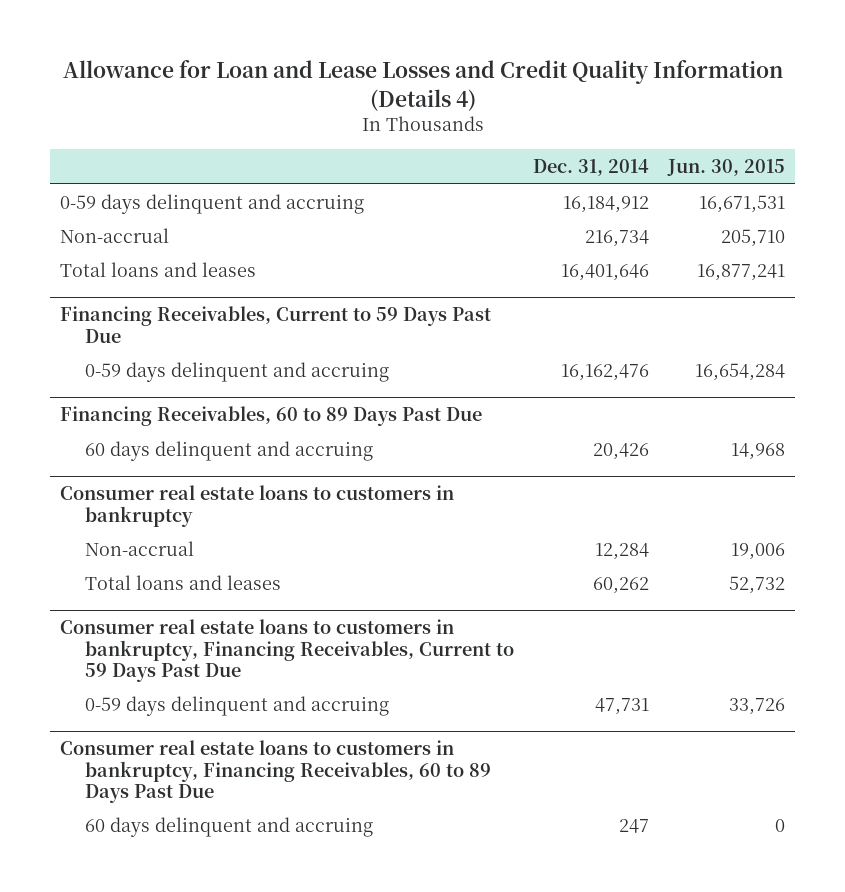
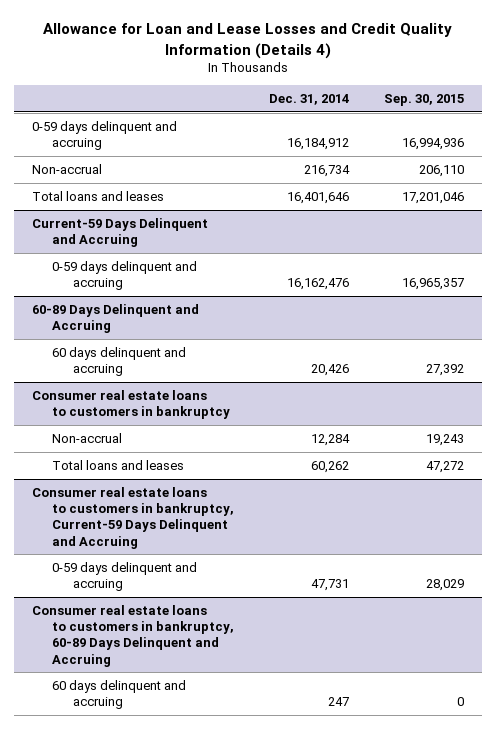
- | Dec. 31, 2014 | Jun. 30, 2015
+ | Dec. 31, 2014 | Sep. 30, 2015
- Financing Receivables, Current to 59 Days Past Due
+ Current-59 Days Delinquent and Accruing
- Financing Receivables, 60 to 89 Days Past Due
+ 60-89 Days Delinquent and Accruing
- Consumer real estate loans to customers in bankruptcy, Financing Receivables, Current to 59 Days Past Due
+ Consumer real estate loans to customers in bankruptcy, Current-59 Days Delinquent and Accruing
- Consumer real estate loans to customers in bankruptcy, Financing Receivables, 60 to 89 Days Past Due
+ Consumer real estate loans to customers in bankruptcy, 60-89 Days Delinquent and Accruing

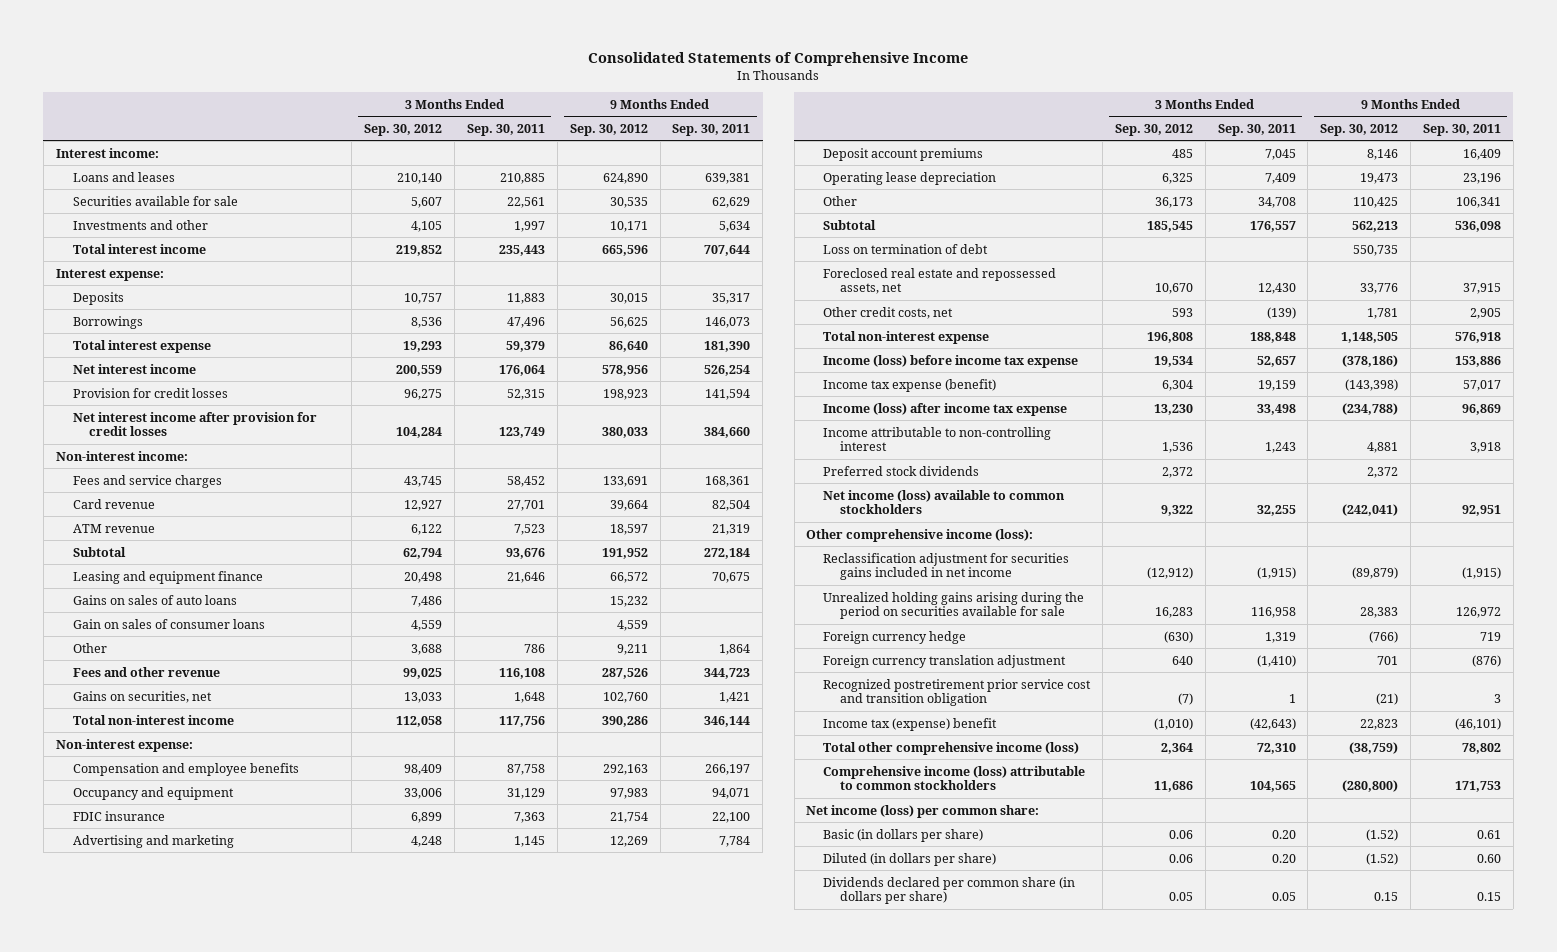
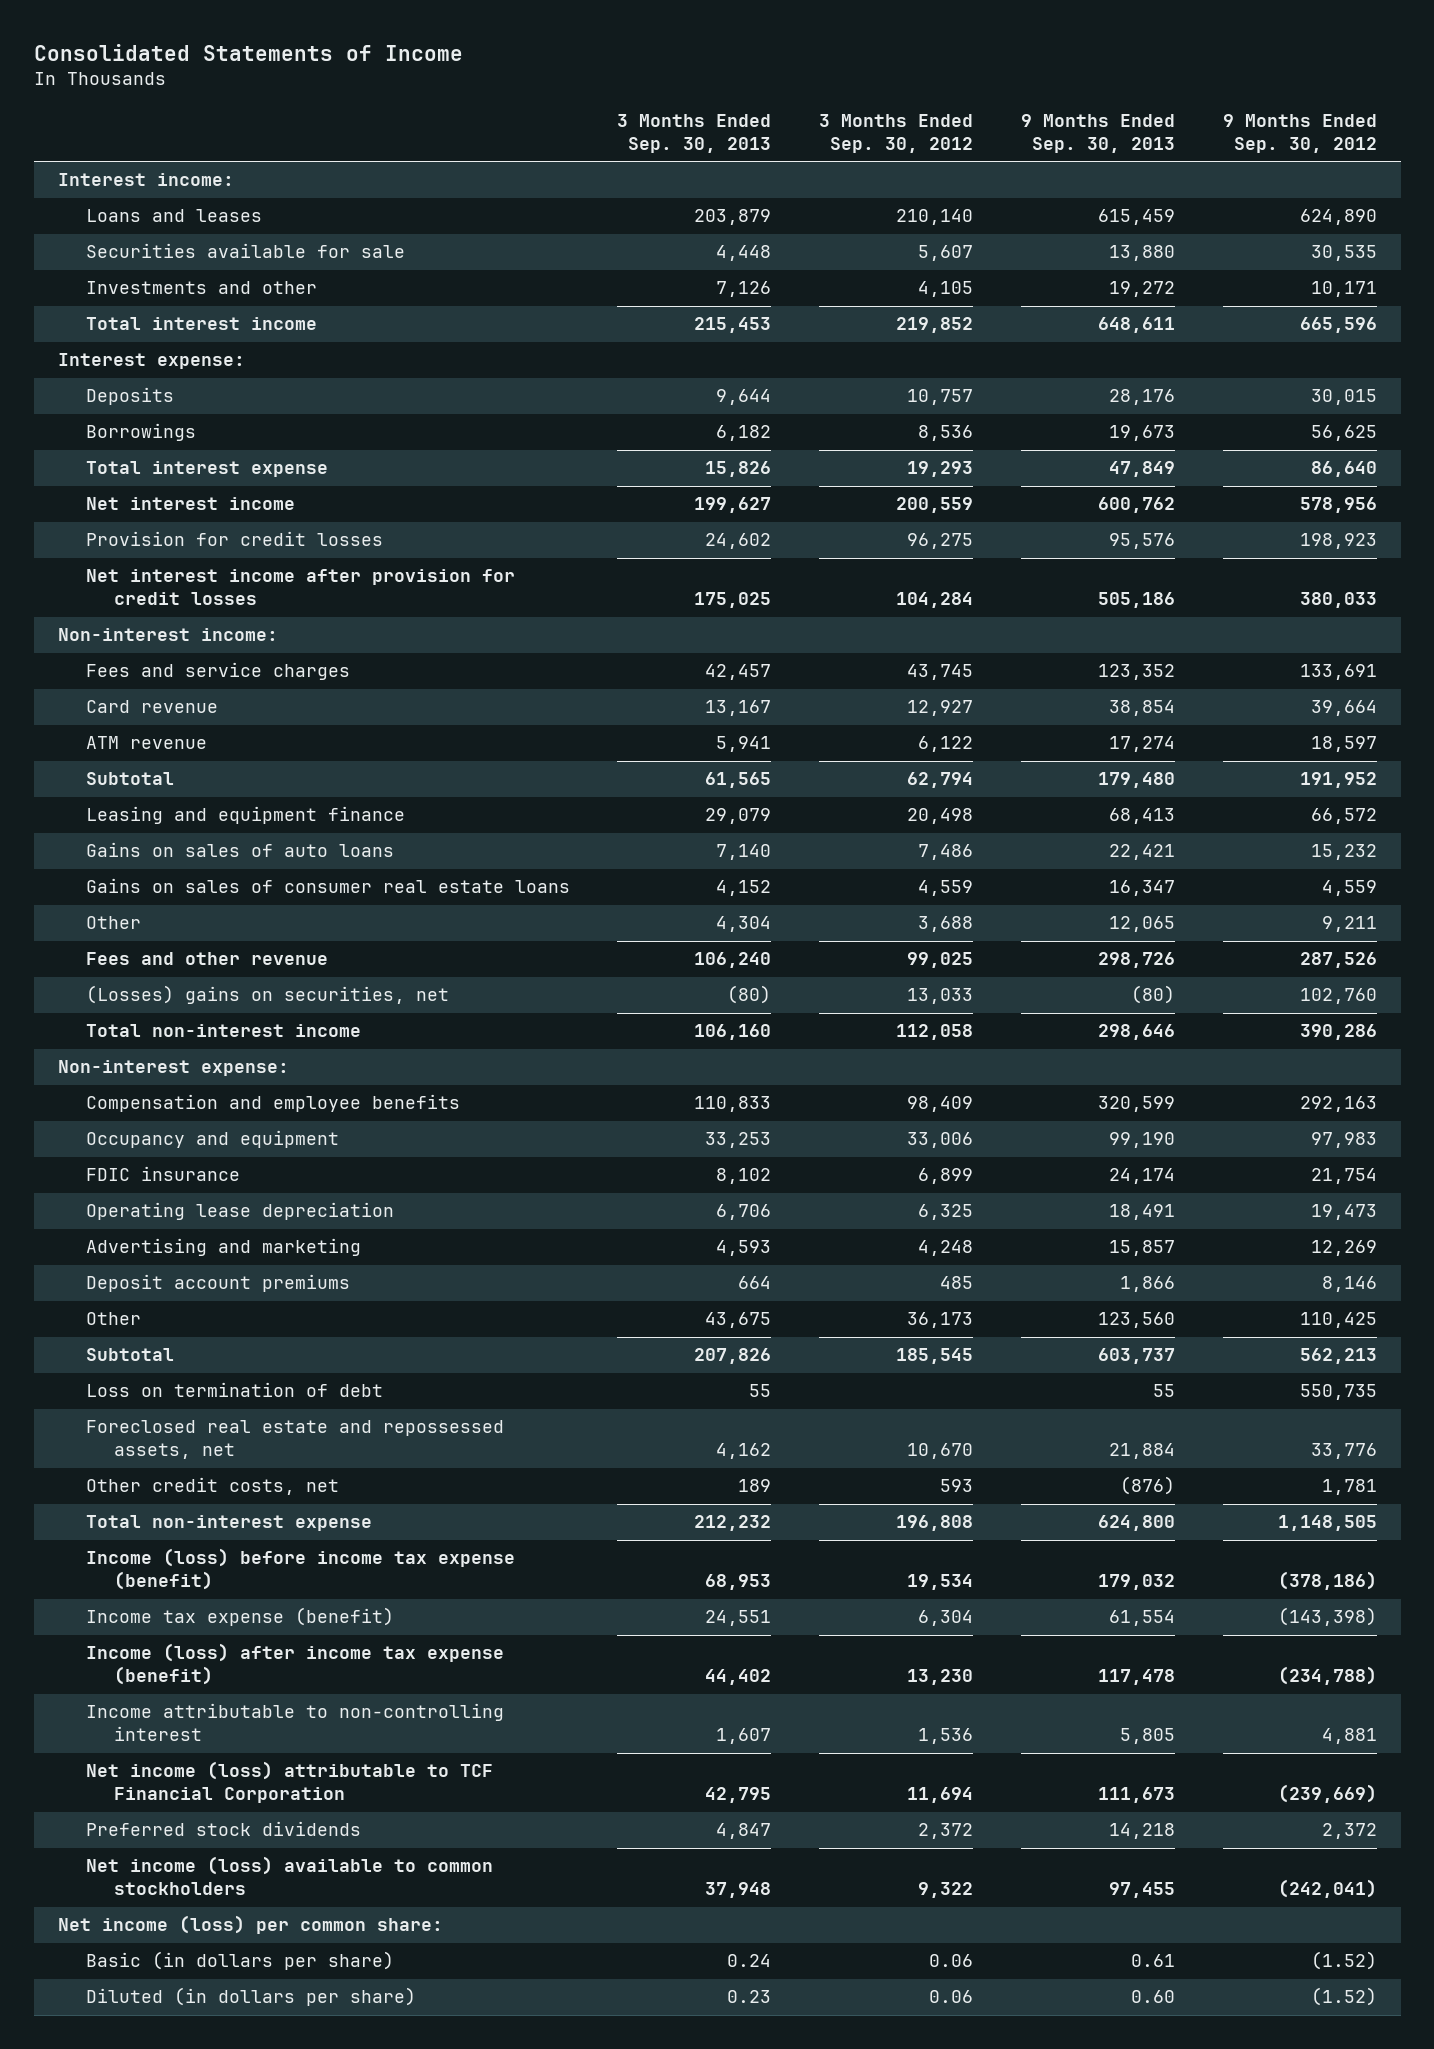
- Consolidated Statements of Comprehensive Income
+ Consolidated Statements of Income
- | 3 Months Ended Sep. 30, 2012 | 3 Months Ended Sep. 30, 2011 | 9 Months Ended Sep. 30, 2012 | 9 Months Ended Sep. 30, 2011
+ | 3 Months Ended Sep. 30, 2013 | 3 Months Ended Sep. 30, 2012 | 9 Months Ended Sep. 30, 2013 | 9 Months Ended Sep. 30, 2012
- Gain on sales of consumer loans | 4,559 | | 4,559 |
+ Gains on sales of consumer real estate loans | 4,152 | 4,559 | 16,347 | 4,559
- Gains on securities, net | 13,033 | 1,648 | 102,760 | 1,421
+ (Losses) gains on securities, net | (80) | 13,033 | (80) | 102,760
moved up: Operating lease depreciation | 6,706 | 6,325 | 18,491 | 19,473
- Income (loss) before income tax expense | 19,534 | 52,657 | (378,186) | 153,886
+ Income (loss) before income tax expense (benefit) | 68,953 | 19,534 | 179,032 | (378,186)
- Income (loss) after income tax expense | 13,230 | 33,498 | (234,788) | 96,869
+ Income (loss) after income tax expense (benefit) | 44,402 | 13,230 | 117,478 | (234,788)
+ Net income (loss) attributable to TCF Financial Corporation | 42,795 | 11,694 | 111,673 | (239,669)
- Other comprehensive income (loss):
- Reclassification adjustment for securities gains included in net income | (12,912) | (1,915) | (89,879) | (1,915)
- Unrealized holding gains arising during the period on securities available for sale | 16,283 | 116,958 | 28,383 | 126,972
- Foreign currency hedge | (630) | 1,319 | (766) | 719
- Foreign currency translation adjustment | 640 | (1,410) | 701 | (876)
- Recognized postretirement prior service cost and transition obligation | (7) | 1 | (21) | 3
- Income tax (expense) benefit | (1,010) | (42,643) | 22,823 | (46,101)
- Total other comprehensive income (loss) | 2,364 | 72,310 | (38,759) | 78,802
- Comprehensive income (loss) attributable to common stockholders | 11,686 | 104,565 | (280,800) | 171,753
- Dividends declared per common share (in dollars per share) | 0.05 | 0.05 | 0.15 | 0.15

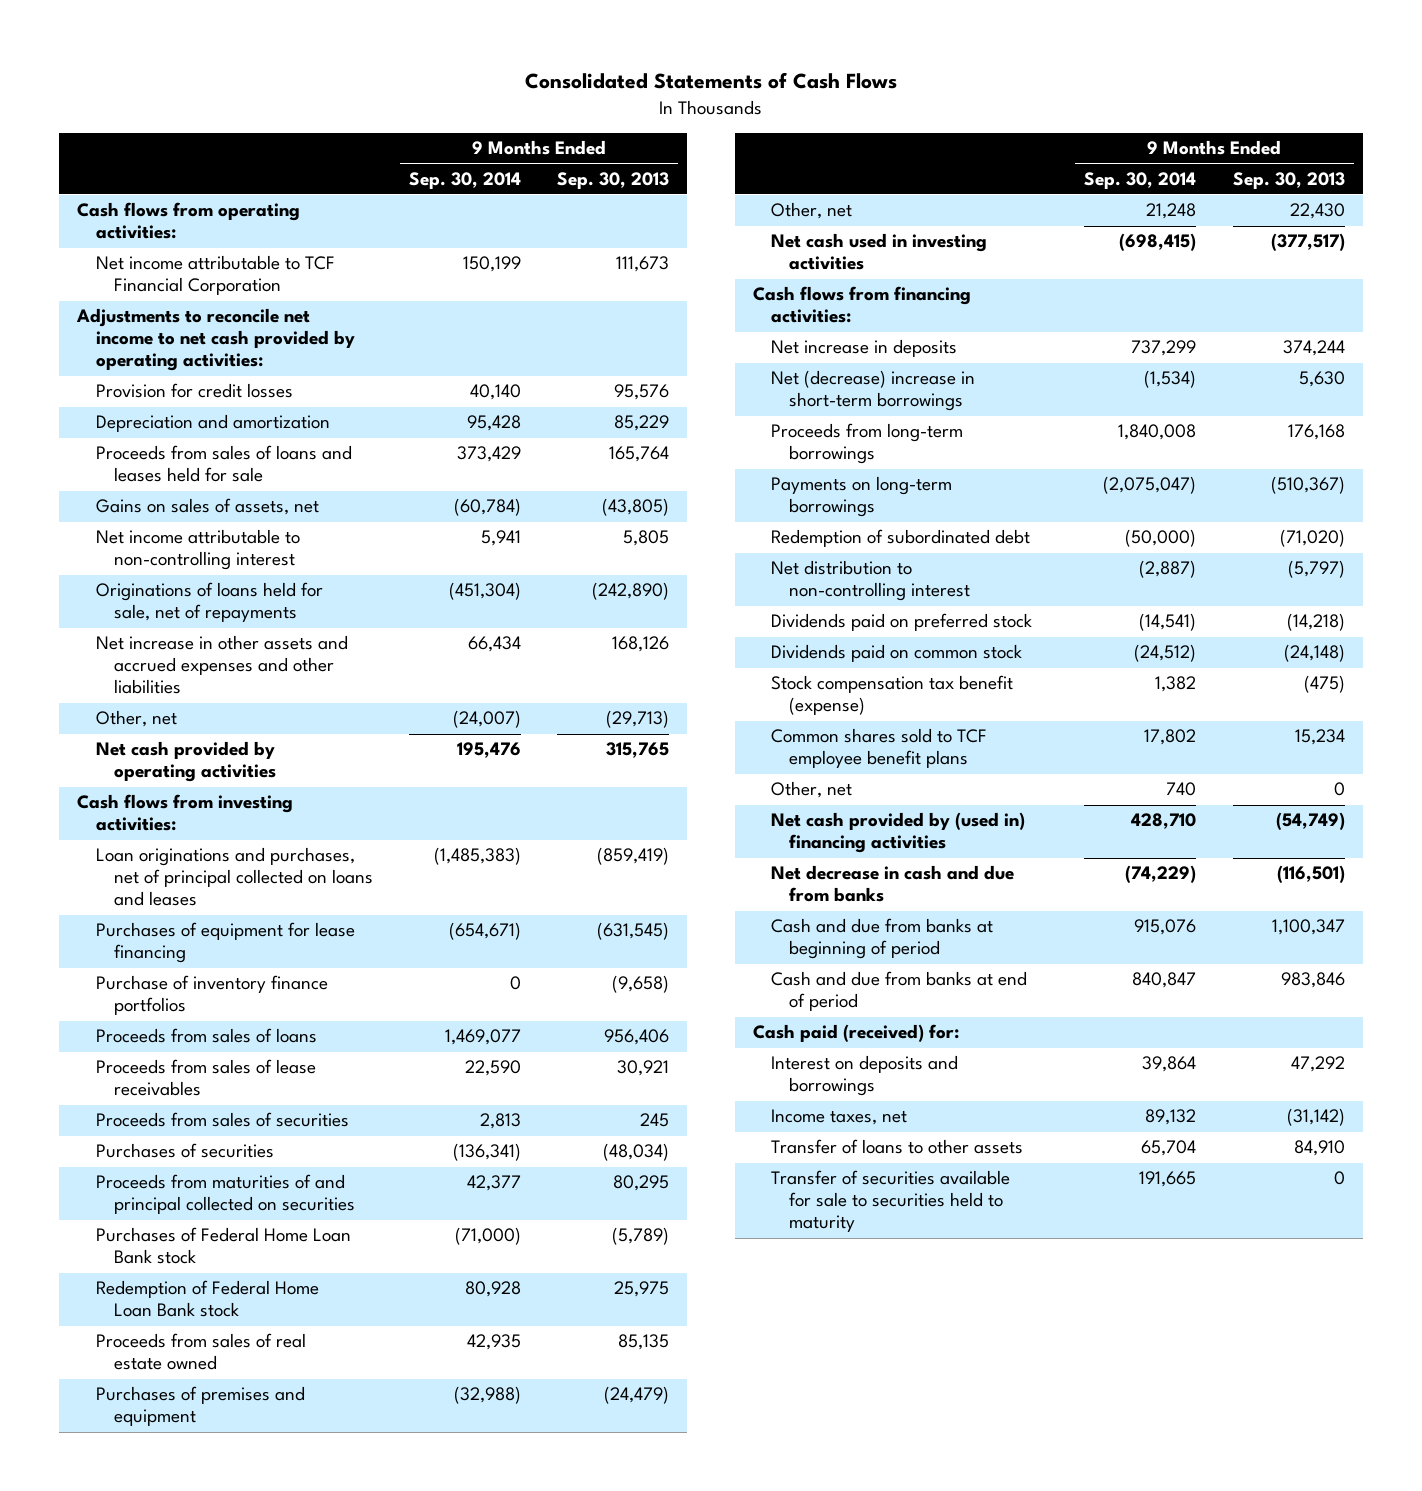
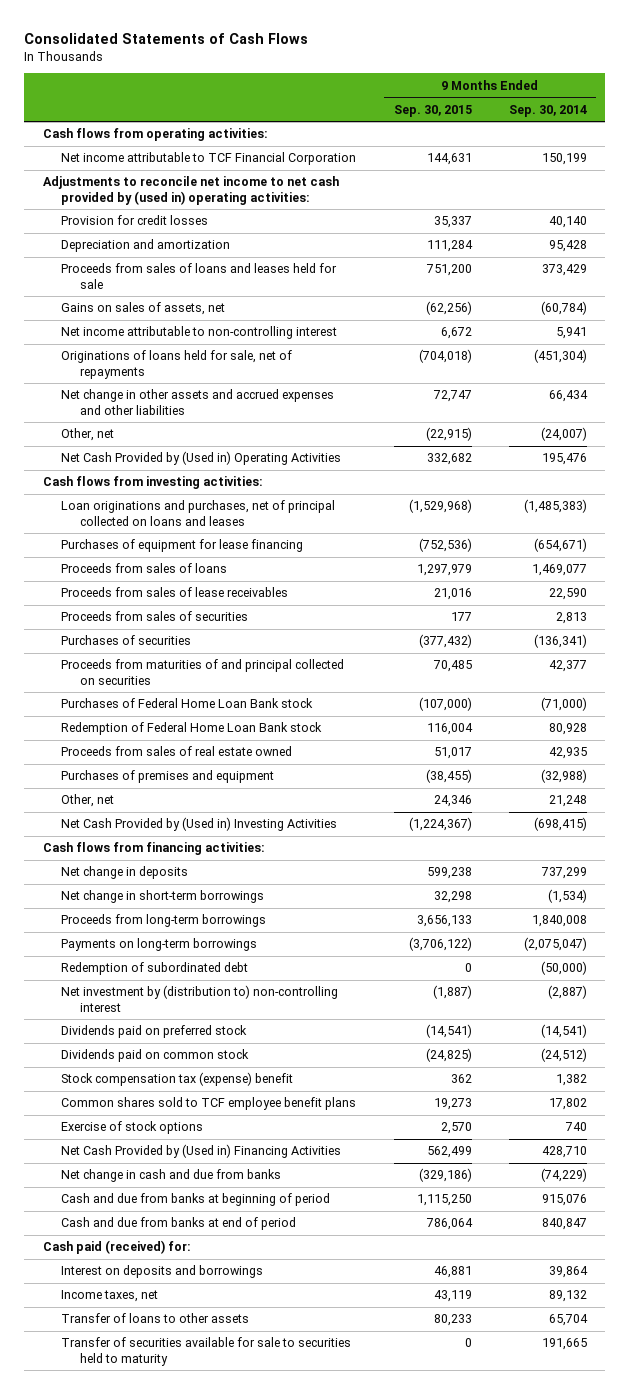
- | 9 Months Ended Sep. 30, 2014 | 9 Months Ended Sep. 30, 2013
+ | 9 Months Ended Sep. 30, 2015 | 9 Months Ended Sep. 30, 2014
- Adjustments to reconcile net income to net cash provided by operating activities:
+ Adjustments to reconcile net income to net cash provided by (used in) operating activities:
- Net increase in other assets and accrued expenses and other liabilities | 66,434 | 168,126
+ Net change in other assets and accrued expenses and other liabilities | 72,747 | 66,434
- Net cash provided by operating activities | 195,476 | 315,765
+ Net Cash Provided by (Used in) Operating Activities | 332,682 | 195,476
- Purchase of inventory finance portfolios | 0 | (9,658)
- Net cash used in investing activities | (698,415) | (377,517)
+ Net Cash Provided by (Used in) Investing Activities | (1,224,367) | (698,415)
- Net increase in deposits | 737,299 | 374,244
- Net (decrease) increase in short-term borrowings | (1,534) | 5,630
+ Net change in deposits | 599,238 | 737,299
+ Net change in short-term borrowings | 32,298 | (1,534)
- Net distribution to non-controlling interest | (2,887) | (5,797)
+ Net investment by (distribution to) non-controlling interest | (1,887) | (2,887)
- Stock compensation tax benefit (expense) | 1,382 | (475)
+ Stock compensation tax (expense) benefit | 362 | 1,382
- Other, net | 740 | 0
- Net cash provided by (used in) financing activities | 428,710 | (54,749)
- Net decrease in cash and due from banks | (74,229) | (116,501)
+ Exercise of stock options | 2,570 | 740
+ Net Cash Provided by (Used in) Financing Activities | 562,499 | 428,710
+ Net change in cash and due from banks | (329,186) | (74,229)

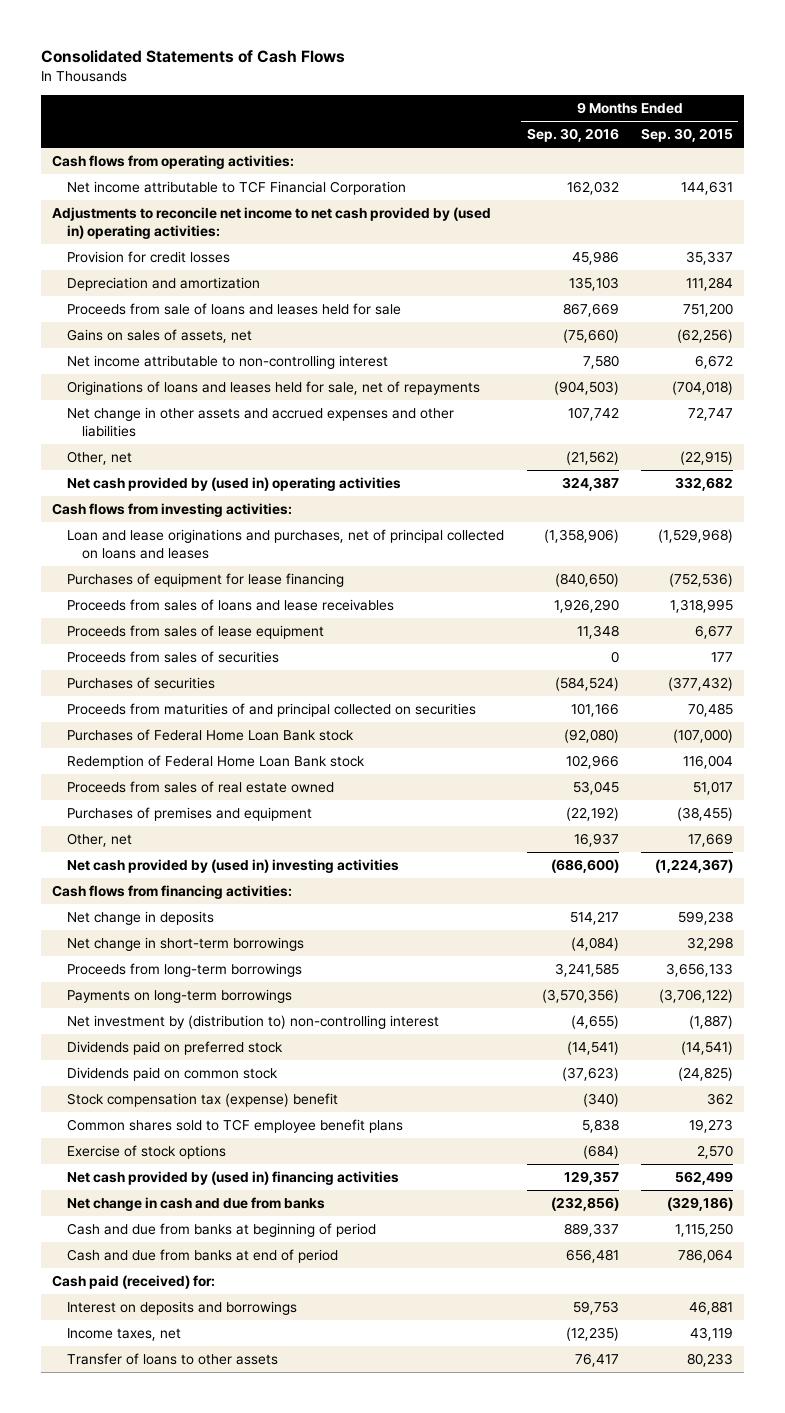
- | 9 Months Ended Sep. 30, 2015 | 9 Months Ended Sep. 30, 2014
+ | 9 Months Ended Sep. 30, 2016 | 9 Months Ended Sep. 30, 2015
- Proceeds from sales of loans and leases held for sale | 751,200 | 373,429
+ Proceeds from sale of loans and leases held for sale | 867,669 | 751,200
- Originations of loans held for sale, net of repayments | (704,018) | (451,304)
+ Originations of loans and leases held for sale, net of repayments | (904,503) | (704,018)
- Net Cash Provided by (Used in) Operating Activities | 332,682 | 195,476
+ Net cash provided by (used in) operating activities | 324,387 | 332,682
- Loan originations and purchases, net of principal collected on loans and leases | (1,529,968) | (1,485,383)
+ Loan and lease originations and purchases, net of principal collected on loans and leases | (1,358,906) | (1,529,968)
- Proceeds from sales of loans | 1,297,979 | 1,469,077
- Proceeds from sales of lease receivables | 21,016 | 22,590
+ Proceeds from sales of loans and lease receivables | 1,926,290 | 1,318,995
+ Proceeds from sales of lease equipment | 11,348 | 6,677
- Other, net | 24,346 | 21,248
- Net Cash Provided by (Used in) Investing Activities | (1,224,367) | (698,415)
+ Other, net | 16,937 | 17,669
+ Net cash provided by (used in) investing activities | (686,600) | (1,224,367)
- Redemption of subordinated debt | 0 | (50,000)
- Net Cash Provided by (Used in) Financing Activities | 562,499 | 428,710
+ Net cash provided by (used in) financing activities | 129,357 | 562,499
- Transfer of securities available for sale to securities held to maturity | 0 | 191,665

